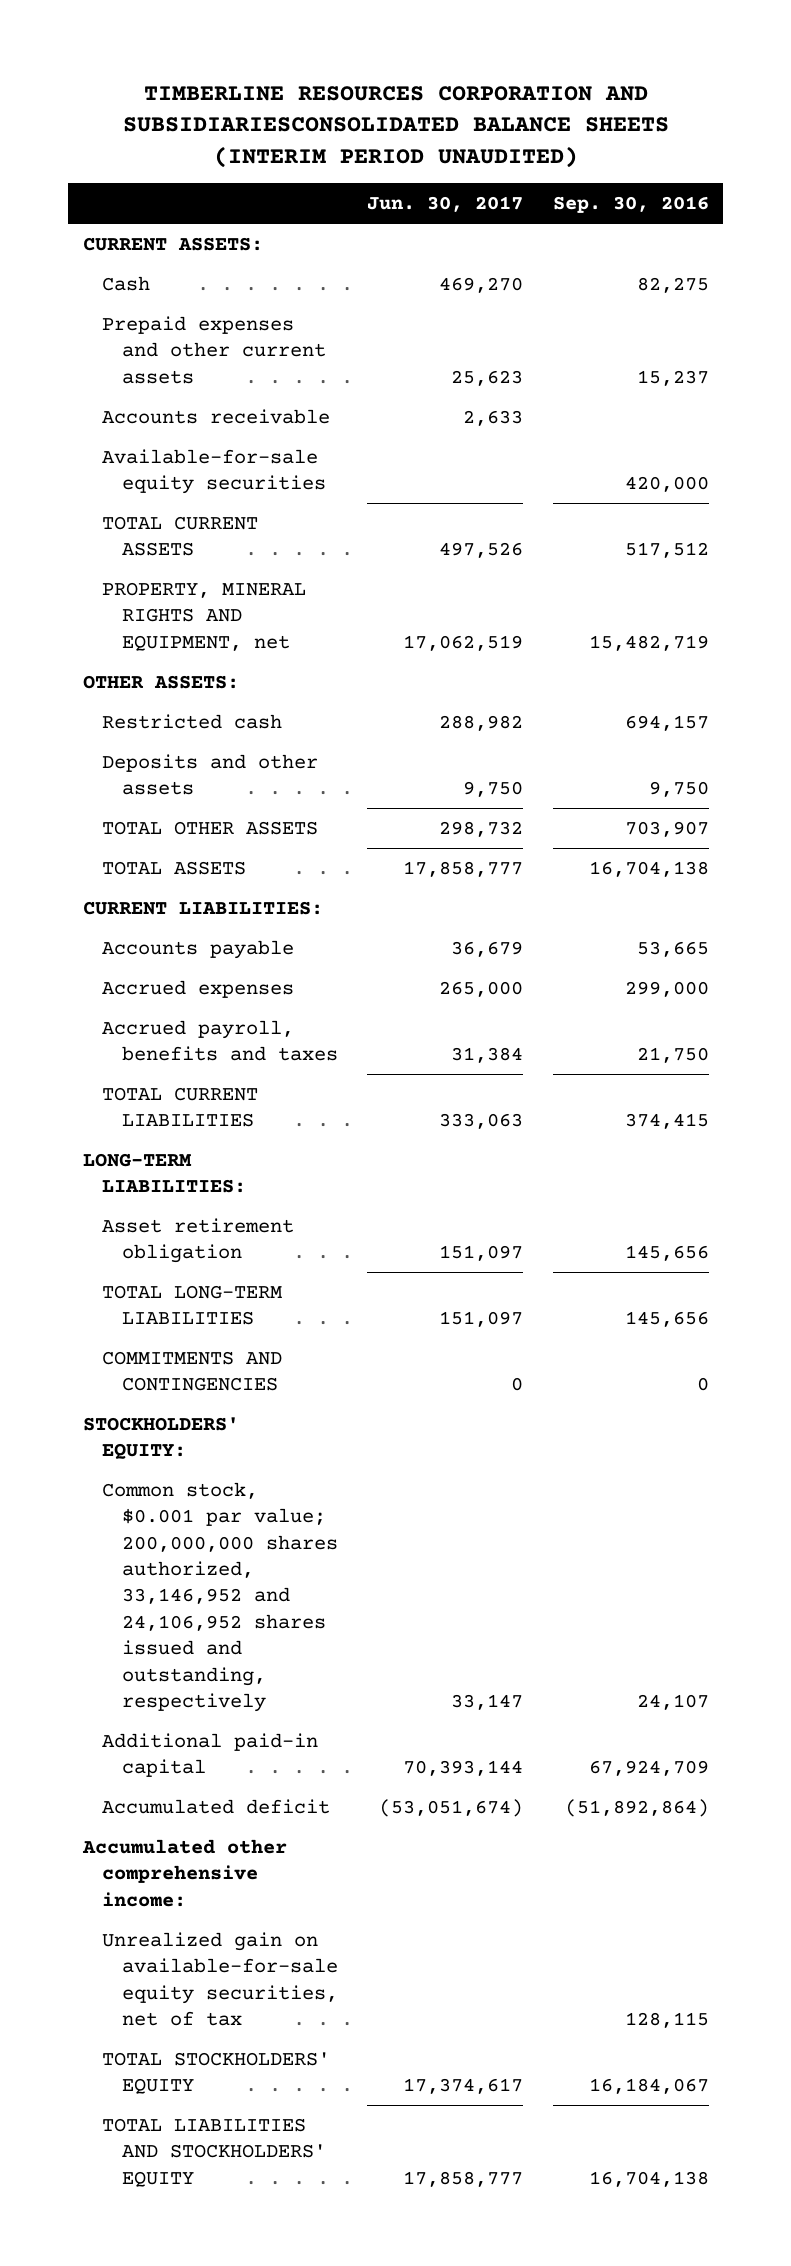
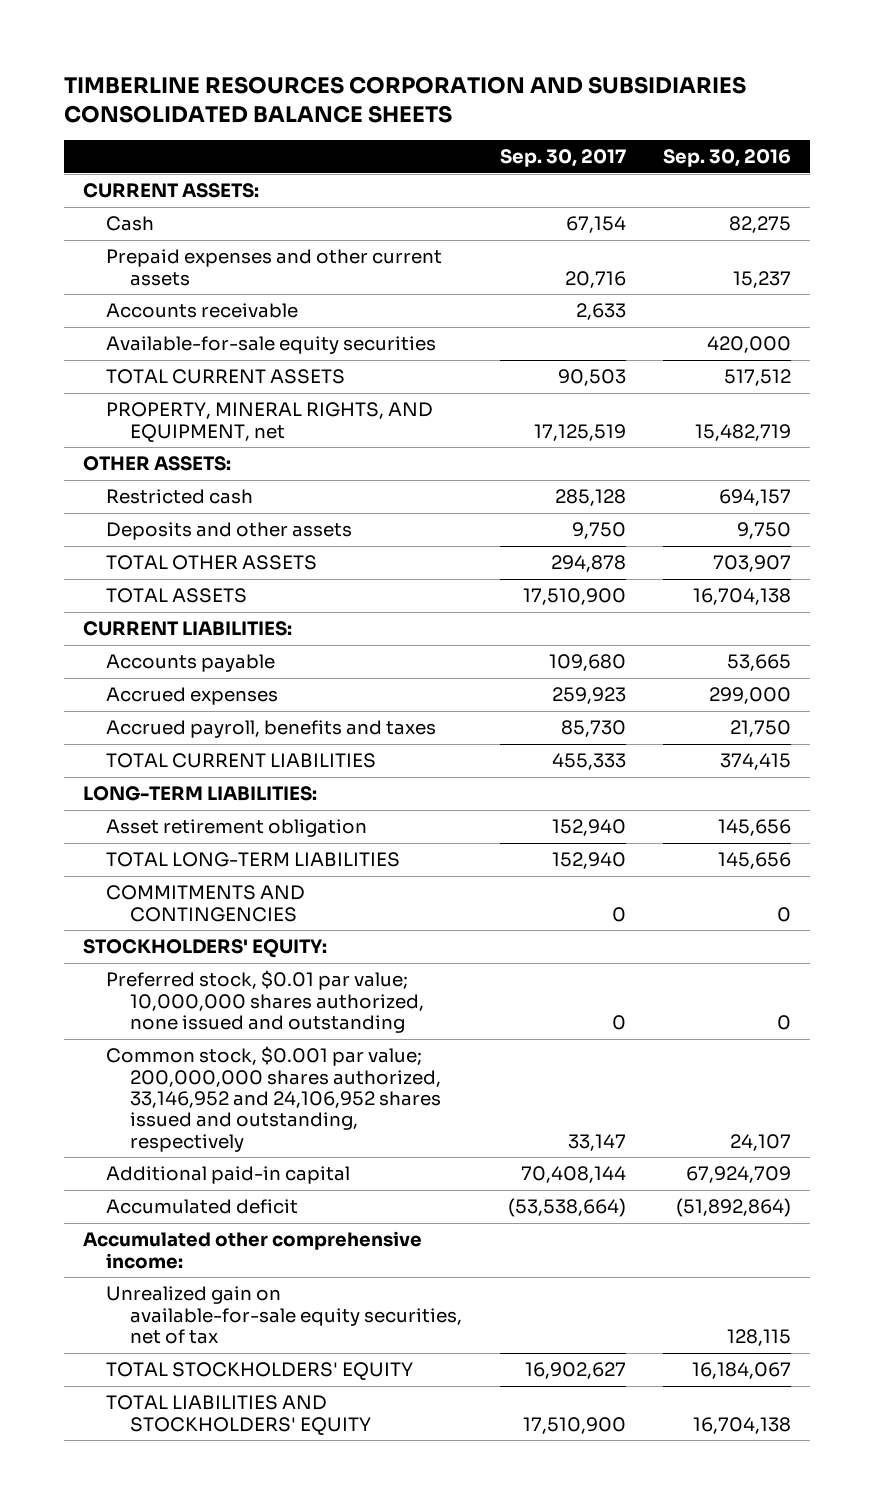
- TIMBERLINE RESOURCES CORPORATION AND SUBSIDIARIESCONSOLIDATED BALANCE SHEETS (INTERIM PERIOD UNAUDITED)
+ TIMBERLINE RESOURCES CORPORATION AND SUBSIDIARIES CONSOLIDATED BALANCE SHEETS
- | Jun. 30, 2017 | Sep. 30, 2016
+ | Sep. 30, 2017 | Sep. 30, 2016
- PROPERTY, MINERAL RIGHTS AND EQUIPMENT, net | 17,062,519 | 15,482,719
+ PROPERTY, MINERAL RIGHTS, AND EQUIPMENT, net | 17,125,519 | 15,482,719
+ Preferred stock, $0.01 par value; 10,000,000 shares authorized, none issued and outstanding | 0 | 0

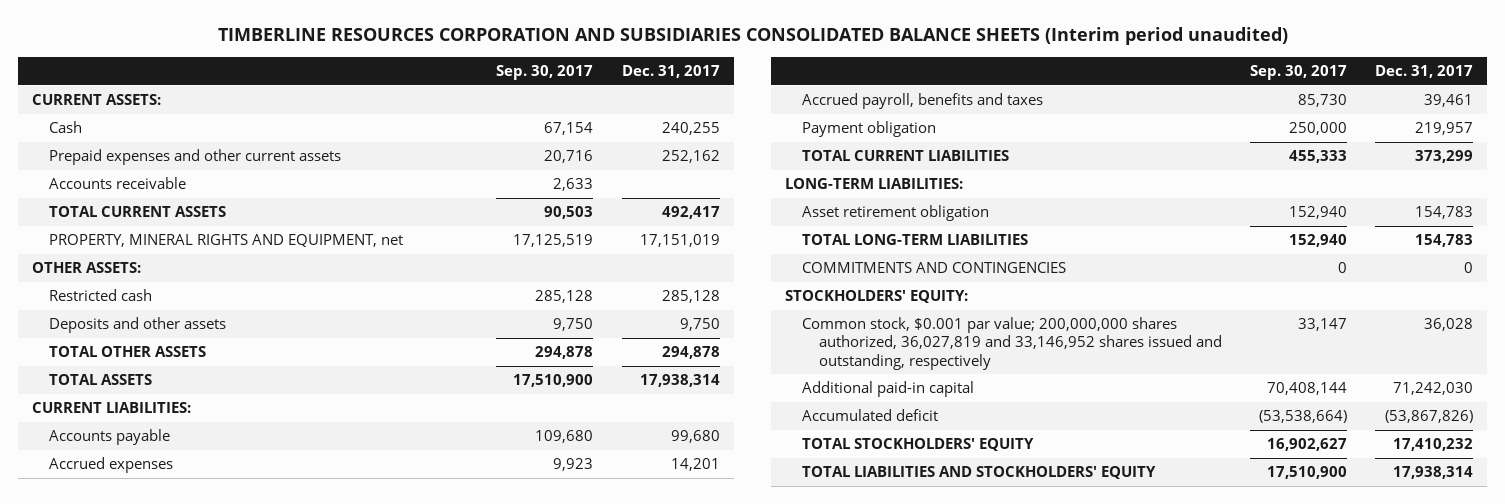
- TIMBERLINE RESOURCES CORPORATION AND SUBSIDIARIES CONSOLIDATED BALANCE SHEETS
+ TIMBERLINE RESOURCES CORPORATION AND SUBSIDIARIES CONSOLIDATED BALANCE SHEETS (Interim period unaudited)
- | Sep. 30, 2017 | Sep. 30, 2016
+ | Sep. 30, 2017 | Dec. 31, 2017
- Available-for-sale equity securities | | 420,000
- PROPERTY, MINERAL RIGHTS, AND EQUIPMENT, net | 17,125,519 | 15,482,719
+ PROPERTY, MINERAL RIGHTS AND EQUIPMENT, net | 17,125,519 | 17,151,019
- Accrued expenses | 259,923 | 299,000
+ Accrued expenses | 9,923 | 14,201
+ Payment obligation | 250,000 | 219,957
- Preferred stock, $0.01 par value; 10,000,000 shares authorized, none issued and outstanding | 0 | 0
- Common stock, $0.001 par value; 200,000,000 shares authorized, 33,146,952 and 24,106,952 shares issued and outstanding, respectively | 33,147 | 24,107
+ Common stock, $0.001 par value; 200,000,000 shares authorized, 36,027,819 and 33,146,952 shares issued and outstanding, respectively | 33,147 | 36,028
- Accumulated other comprehensive income:
- Unrealized gain on available-for-sale equity securities, net of tax | | 128,115

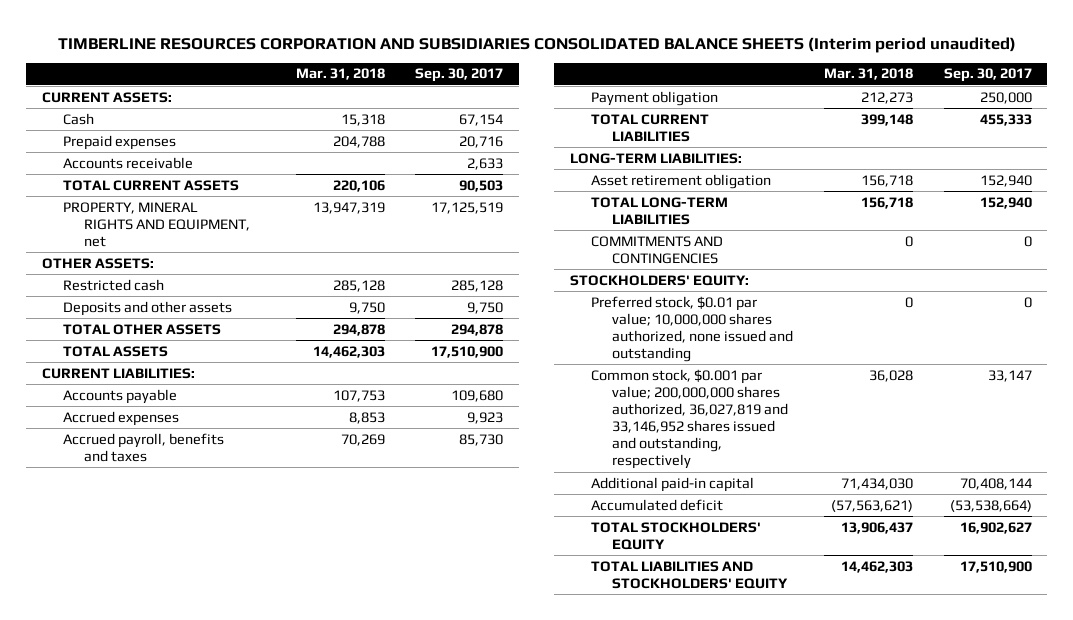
- | Sep. 30, 2017 | Dec. 31, 2017
+ | Mar. 31, 2018 | Sep. 30, 2017
- Prepaid expenses and other current assets | 20,716 | 252,162
+ Prepaid expenses | 204,788 | 20,716
+ Preferred stock, $0.01 par value; 10,000,000 shares authorized, none issued and outstanding | 0 | 0

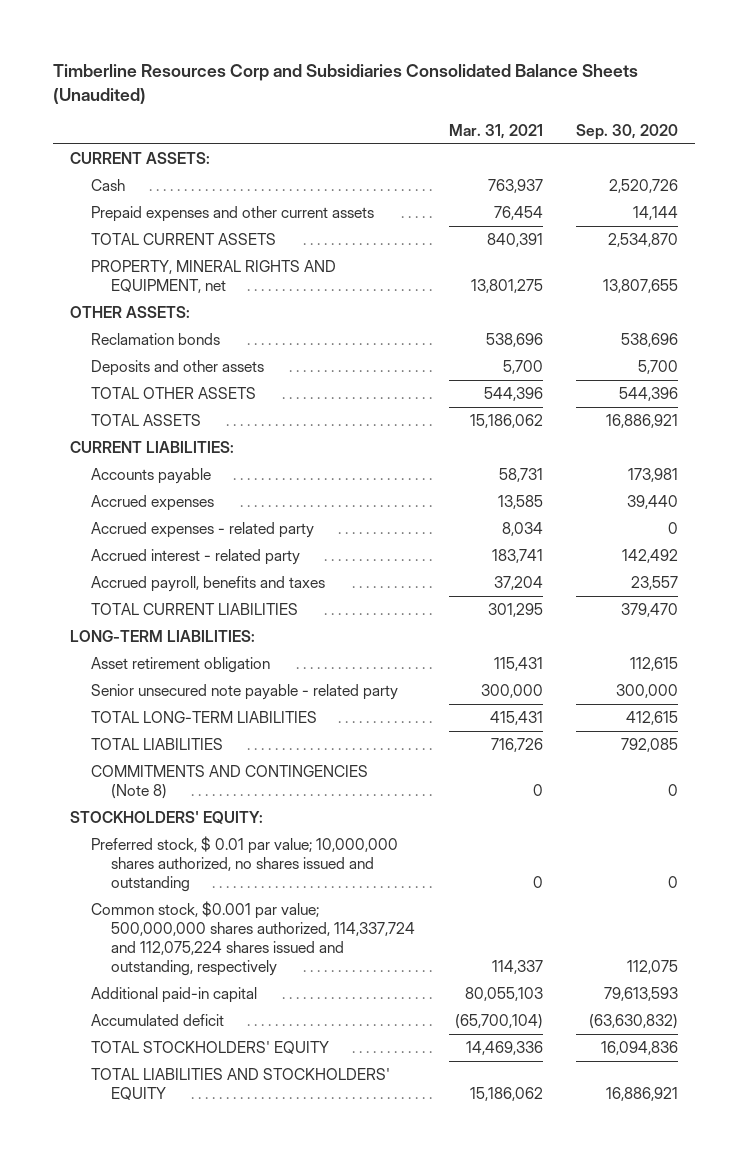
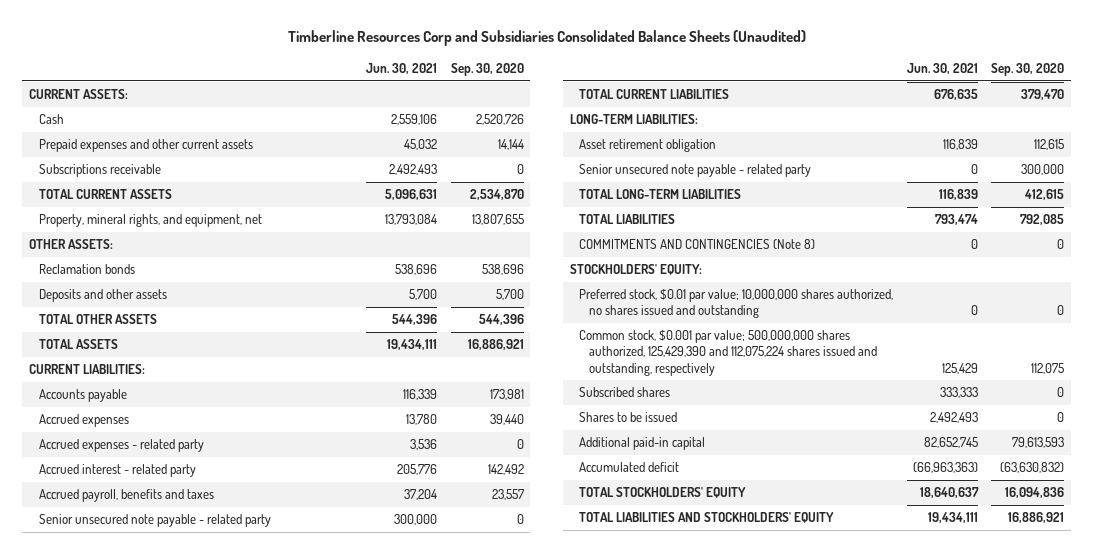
- | Mar. 31, 2021 | Sep. 30, 2020
+ | Jun. 30, 2021 | Sep. 30, 2020
+ Subscriptions receivable | 2,492,493 | 0
- PROPERTY, MINERAL RIGHTS AND EQUIPMENT, net | 13,801,275 | 13,807,655
+ Property, mineral rights, and equipment, net | 13,793,084 | 13,807,655
+ Senior unsecured note payable - related party | 300,000 | 0
- Preferred stock, $ 0.01 par value; 10,000,000 shares authorized, no shares issued and outstanding | 0 | 0
- Common stock, $0.001 par value; 500,000,000 shares authorized, 114,337,724 and 112,075,224 shares issued and outstanding, respectively | 114,337 | 112,075
+ Preferred stock, $0.01 par value; 10,000,000 shares authorized, no shares issued and outstanding | 0 | 0
+ Common stock, $0.001 par value; 500,000,000 shares authorized, 125,429,390 and 112,075,224 shares issued and outstanding, respectively | 125,429 | 112,075
+ Subscribed shares | 333,333 | 0
+ Shares to be issued | 2,492,493 | 0

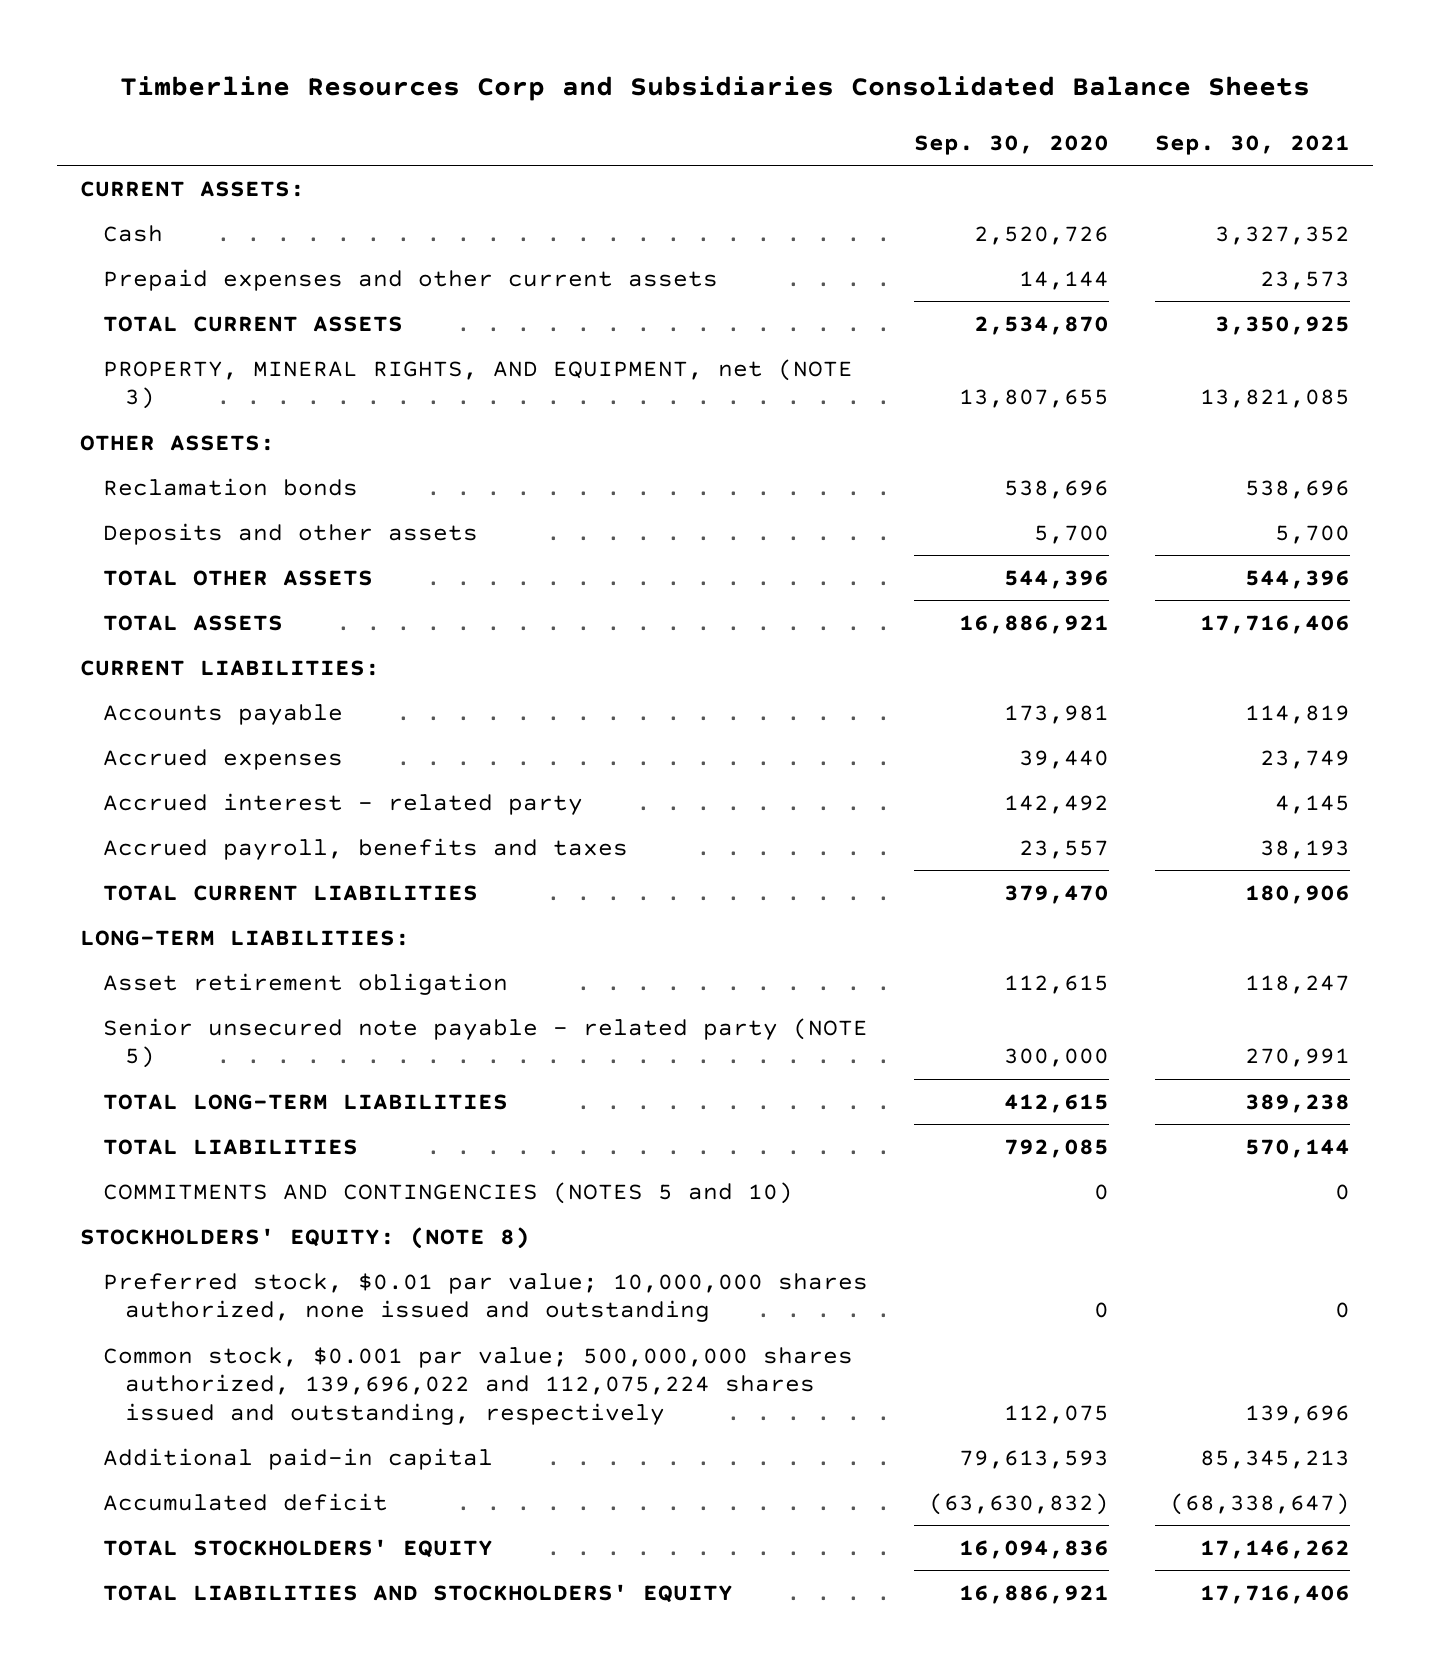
- Timberline Resources Corp and Subsidiaries Consolidated Balance Sheets (Unaudited)
+ Timberline Resources Corp and Subsidiaries Consolidated Balance Sheets
- | Jun. 30, 2021 | Sep. 30, 2020
+ | Sep. 30, 2020 | Sep. 30, 2021
- Subscriptions receivable | 2,492,493 | 0
- Property, mineral rights, and equipment, net | 13,793,084 | 13,807,655
+ PROPERTY, MINERAL RIGHTS, AND EQUIPMENT, net (NOTE 3) | 13,807,655 | 13,821,085
- Accrued expenses - related party | 3,536 | 0
- Senior unsecured note payable - related party | 300,000 | 0
- Senior unsecured note payable - related party | 0 | 300,000
+ Senior unsecured note payable - related party (NOTE 5) | 300,000 | 270,991
- COMMITMENTS AND CONTINGENCIES (Note 8) | 0 | 0
- STOCKHOLDERS' EQUITY:
- Preferred stock, $0.01 par value; 10,000,000 shares authorized, no shares issued and outstanding | 0 | 0
- Common stock, $0.001 par value; 500,000,000 shares authorized, 125,429,390 and 112,075,224 shares issued and outstanding, respectively | 125,429 | 112,075
- Subscribed shares | 333,333 | 0
- Shares to be issued | 2,492,493 | 0
+ COMMITMENTS AND CONTINGENCIES (NOTES 5 and 10) | 0 | 0
+ STOCKHOLDERS' EQUITY: (NOTE 8)
+ Preferred stock, $0.01 par value; 10,000,000 shares authorized, none issued and outstanding | 0 | 0
+ Common stock, $0.001 par value; 500,000,000 shares authorized, 139,696,022 and 112,075,224 shares issued and outstanding, respectively | 112,075 | 139,696

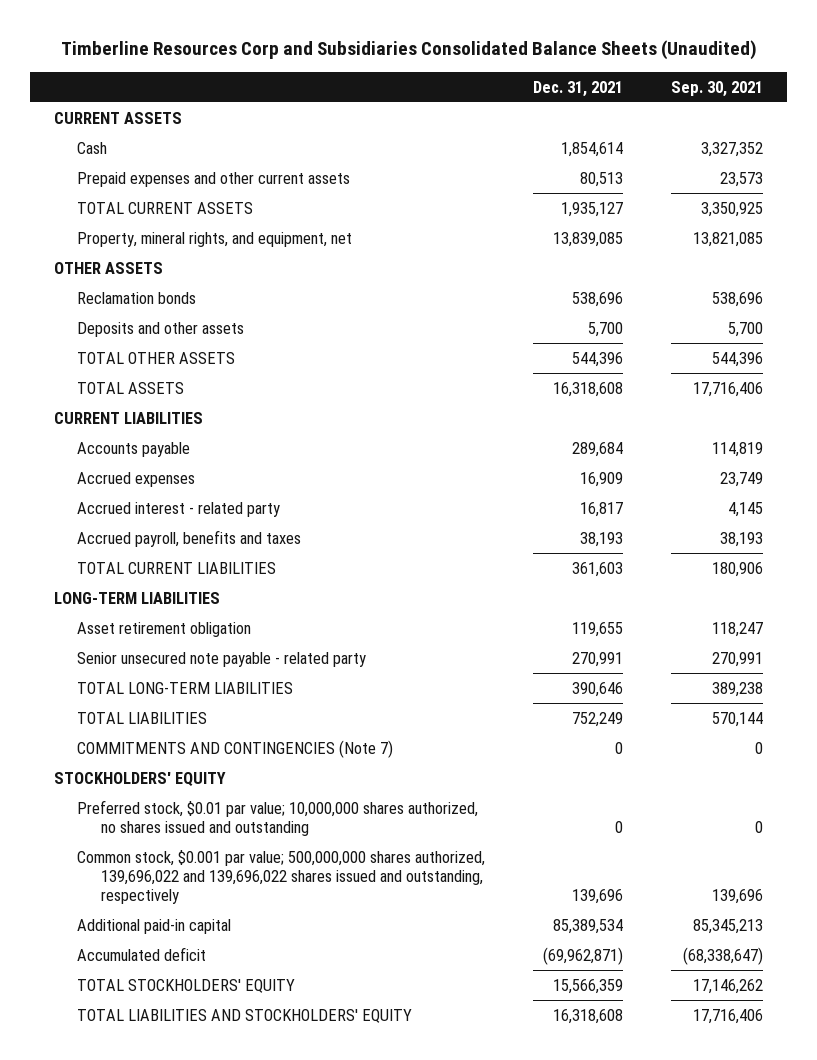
- Timberline Resources Corp and Subsidiaries Consolidated Balance Sheets
+ Timberline Resources Corp and Subsidiaries Consolidated Balance Sheets (Unaudited)
- | Sep. 30, 2020 | Sep. 30, 2021
+ | Dec. 31, 2021 | Sep. 30, 2021
- CURRENT ASSETS:
+ CURRENT ASSETS
- PROPERTY, MINERAL RIGHTS, AND EQUIPMENT, net (NOTE 3) | 13,807,655 | 13,821,085
- OTHER ASSETS:
+ Property, mineral rights, and equipment, net | 13,839,085 | 13,821,085
+ OTHER ASSETS
- CURRENT LIABILITIES:
+ CURRENT LIABILITIES
- LONG-TERM LIABILITIES:
+ LONG-TERM LIABILITIES
- Senior unsecured note payable - related party (NOTE 5) | 300,000 | 270,991
+ Senior unsecured note payable - related party | 270,991 | 270,991
- COMMITMENTS AND CONTINGENCIES (NOTES 5 and 10) | 0 | 0
- STOCKHOLDERS' EQUITY: (NOTE 8)
- Preferred stock, $0.01 par value; 10,000,000 shares authorized, none issued and outstanding | 0 | 0
- Common stock, $0.001 par value; 500,000,000 shares authorized, 139,696,022 and 112,075,224 shares issued and outstanding, respectively | 112,075 | 139,696
+ COMMITMENTS AND CONTINGENCIES (Note 7) | 0 | 0
+ STOCKHOLDERS' EQUITY
+ Preferred stock, $0.01 par value; 10,000,000 shares authorized, no shares issued and outstanding | 0 | 0
+ Common stock, $0.001 par value; 500,000,000 shares authorized, 139,696,022 and 139,696,022 shares issued and outstanding, respectively | 139,696 | 139,696

